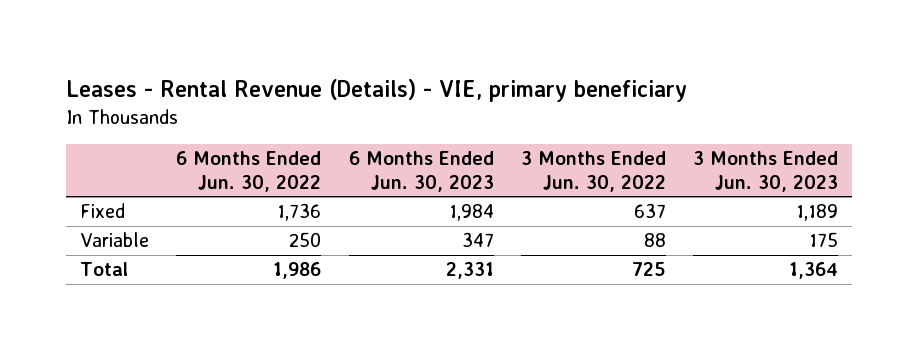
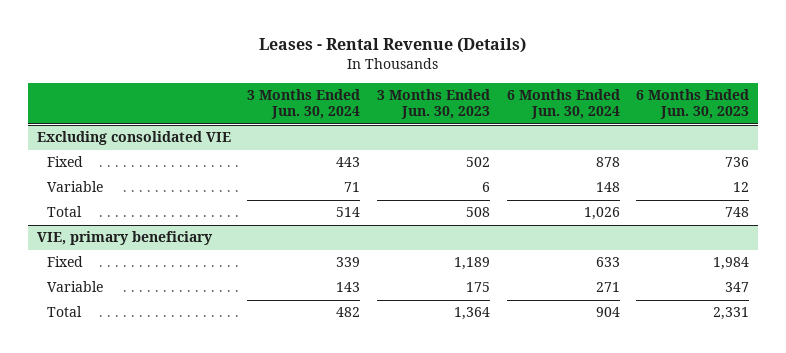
- Leases - Rental Revenue (Details) - VIE, primary beneficiary
+ Leases - Rental Revenue (Details)
- | 6 Months Ended Jun. 30, 2022 | 6 Months Ended Jun. 30, 2023 | 3 Months Ended Jun. 30, 2022 | 3 Months Ended Jun. 30, 2023
+ | 3 Months Ended Jun. 30, 2024 | 3 Months Ended Jun. 30, 2023 | 6 Months Ended Jun. 30, 2024 | 6 Months Ended Jun. 30, 2023
+ Excluding consolidated VIE
+ Fixed | 443 | 502 | 878 | 736
+ Variable | 71 | 6 | 148 | 12
+ Total | 514 | 508 | 1,026 | 748
+ VIE, primary beneficiary

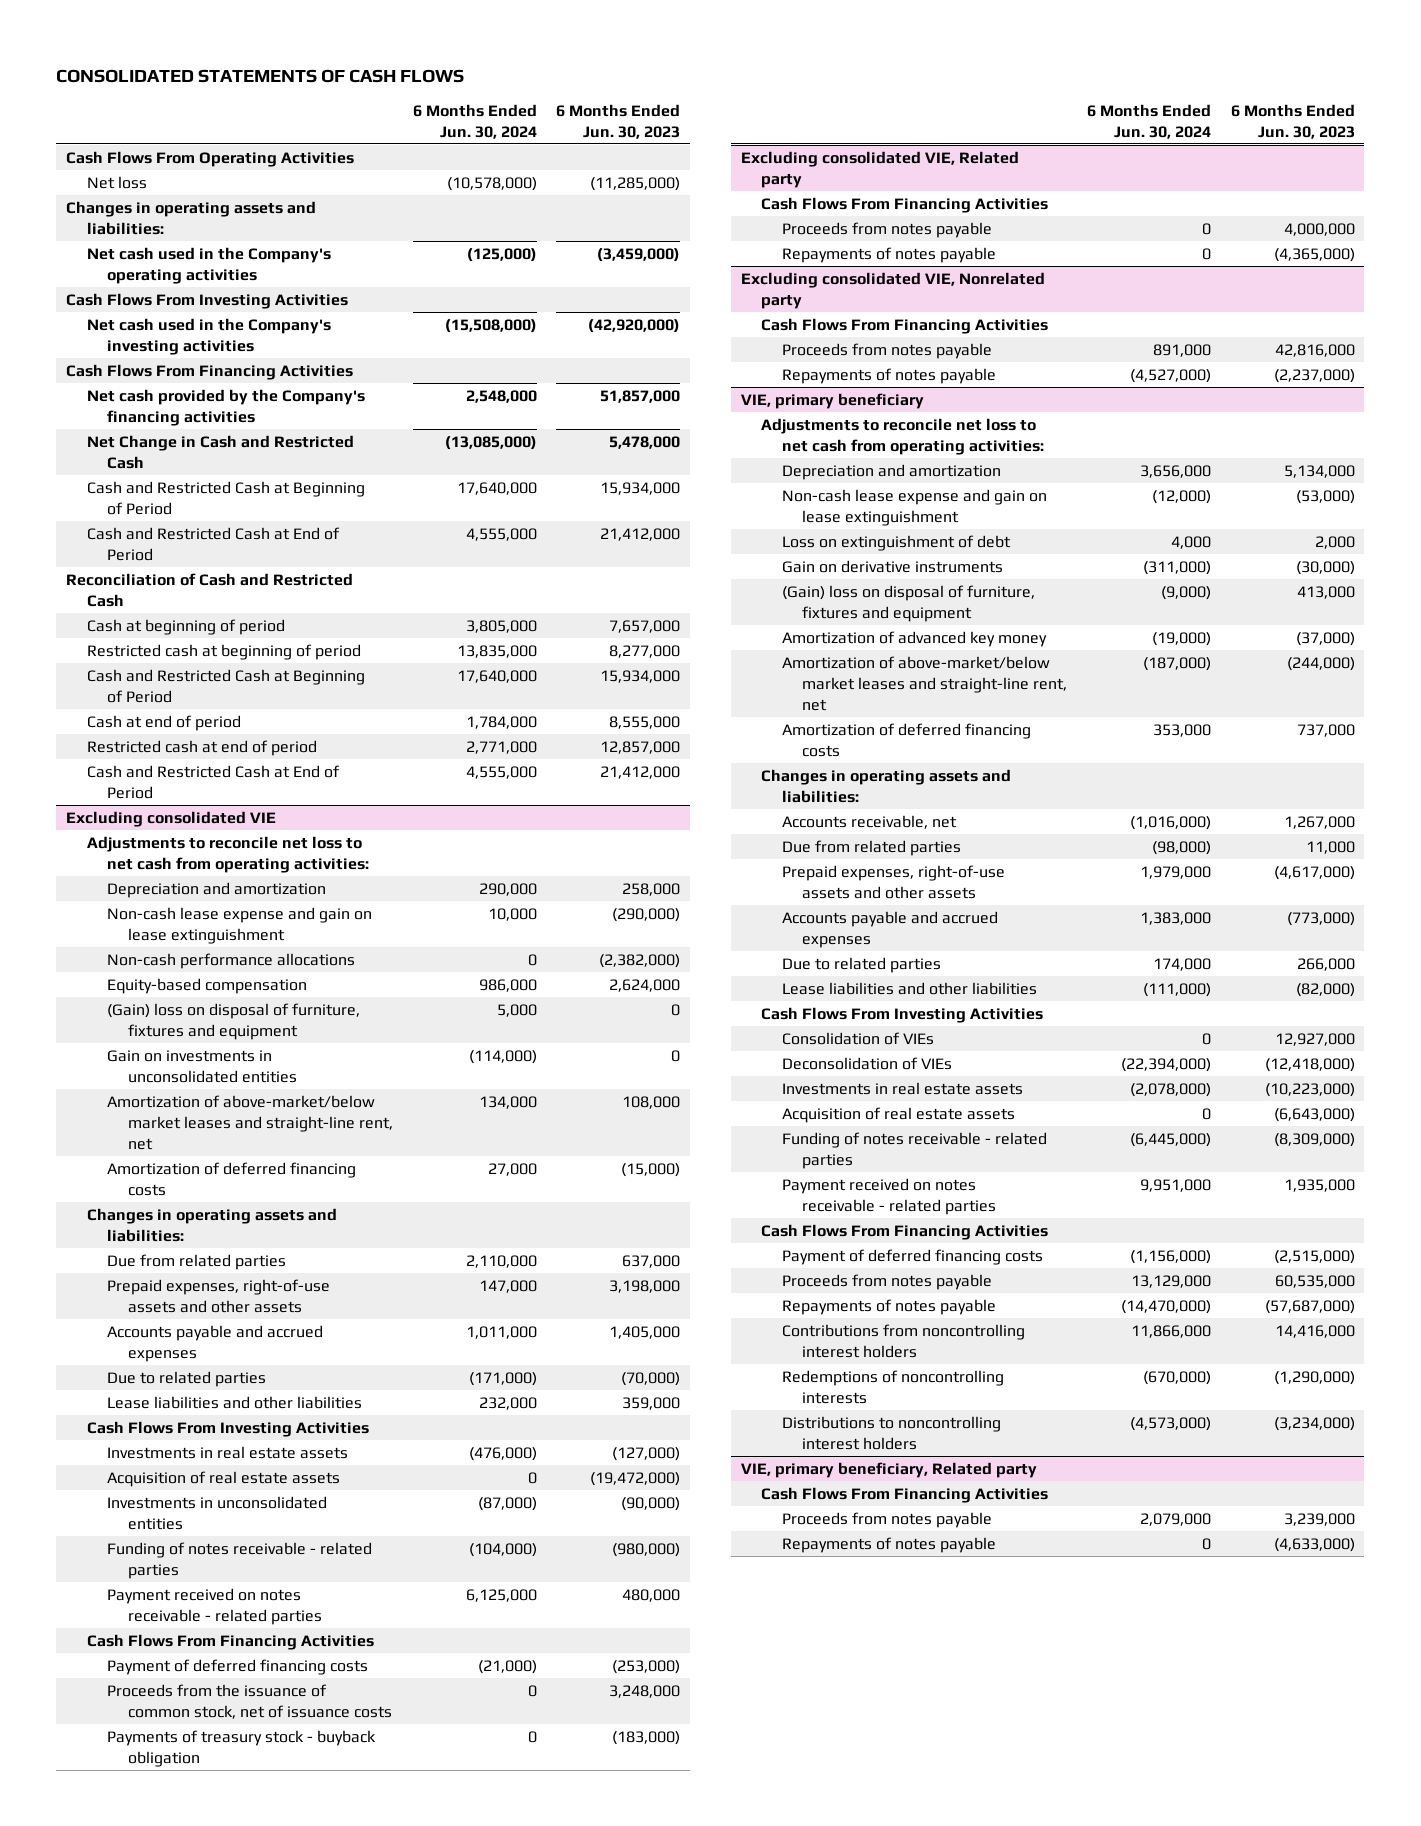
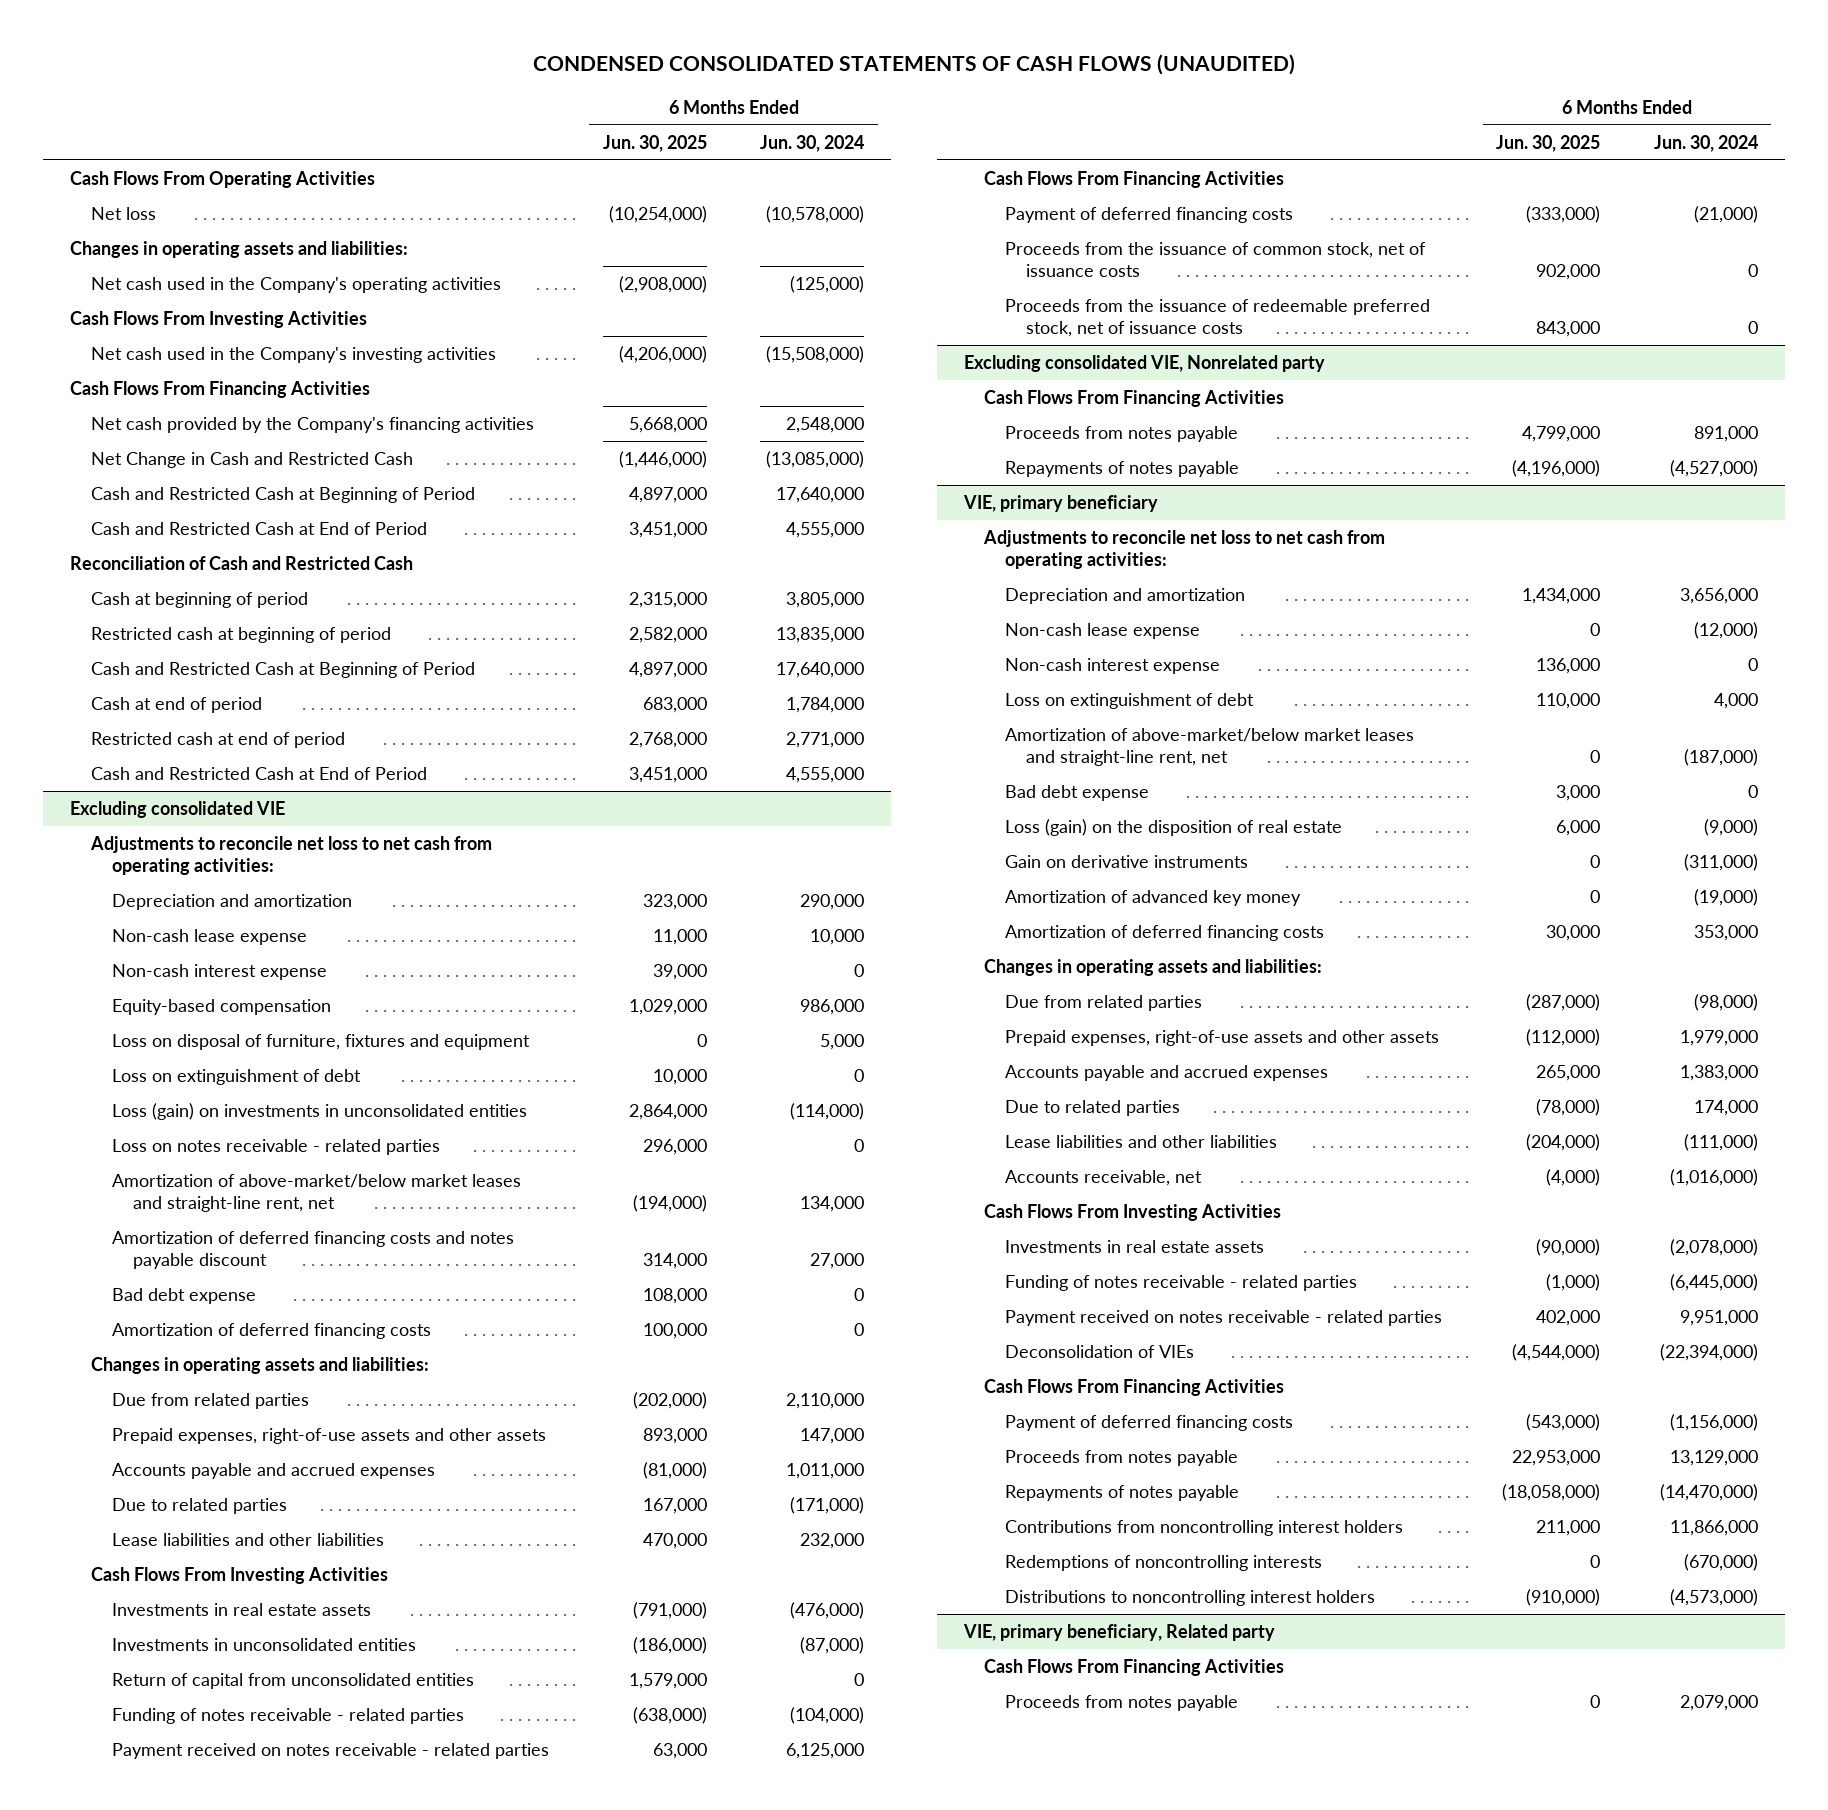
- CONSOLIDATED STATEMENTS OF CASH FLOWS
+ CONDENSED CONSOLIDATED STATEMENTS OF CASH FLOWS (UNAUDITED)
- | 6 Months Ended Jun. 30, 2024 | 6 Months Ended Jun. 30, 2023
+ | 6 Months Ended Jun. 30, 2025 | 6 Months Ended Jun. 30, 2024
@ Excluding consolidated VIE
- Non-cash lease expense and gain on lease extinguishment | 10,000 | (290,000)
- Non-cash performance allocations | 0 | (2,382,000)
+ Non-cash lease expense | 11,000 | 10,000
+ Non-cash interest expense | 39,000 | 0
- (Gain) loss on disposal of furniture, fixtures and equipment | 5,000 | 0
- Gain on investments in unconsolidated entities | (114,000) | 0
+ Loss on disposal of furniture, fixtures and equipment | 0 | 5,000
+ Loss on extinguishment of debt | 10,000 | 0
+ Loss (gain) on investments in unconsolidated entities | 2,864,000 | (114,000)
+ Loss on notes receivable - related parties | 296,000 | 0
- Amortization of deferred financing costs | 27,000 | (15,000)
+ Amortization of deferred financing costs and notes payable discount | 314,000 | 27,000
+ Bad debt expense | 108,000 | 0
+ Amortization of deferred financing costs | 100,000 | 0
- Acquisition of real estate assets | 0 | (19,472,000)
+ Return of capital from unconsolidated entities | 1,579,000 | 0
- Payments of treasury stock - buyback obligation | 0 | (183,000)
- Excluding consolidated VIE, Related party
- Cash Flows From Financing Activities
- Proceeds from notes payable | 0 | 4,000,000
- Repayments of notes payable | 0 | (4,365,000)
@ Excluding consolidated VIE
+ Proceeds from the issuance of redeemable preferred stock, net of issuance costs | 843,000 | 0
@ VIE, primary beneficiary
- Non-cash lease expense and gain on lease extinguishment | (12,000) | (53,000)
+ Non-cash lease expense | 0 | (12,000)
+ Non-cash interest expense | 136,000 | 0
moved up: Amortization of above-market/below market leases and straight-line rent, net | 0 | (187,000)
+ Bad debt expense | 3,000 | 0
+ Loss (gain) on the disposition of real estate | 6,000 | (9,000)
- (Gain) loss on disposal of furniture, fixtures and equipment | (9,000) | 413,000
moved down: Accounts receivable, net | (4,000) | (1,016,000)
- Consolidation of VIEs | 0 | 12,927,000
- Acquisition of real estate assets | 0 | (6,643,000)
moved down: Deconsolidation of VIEs | (4,544,000) | (22,394,000)
@ VIE, primary beneficiary, Related party
- Repayments of notes payable | 0 | (4,633,000)

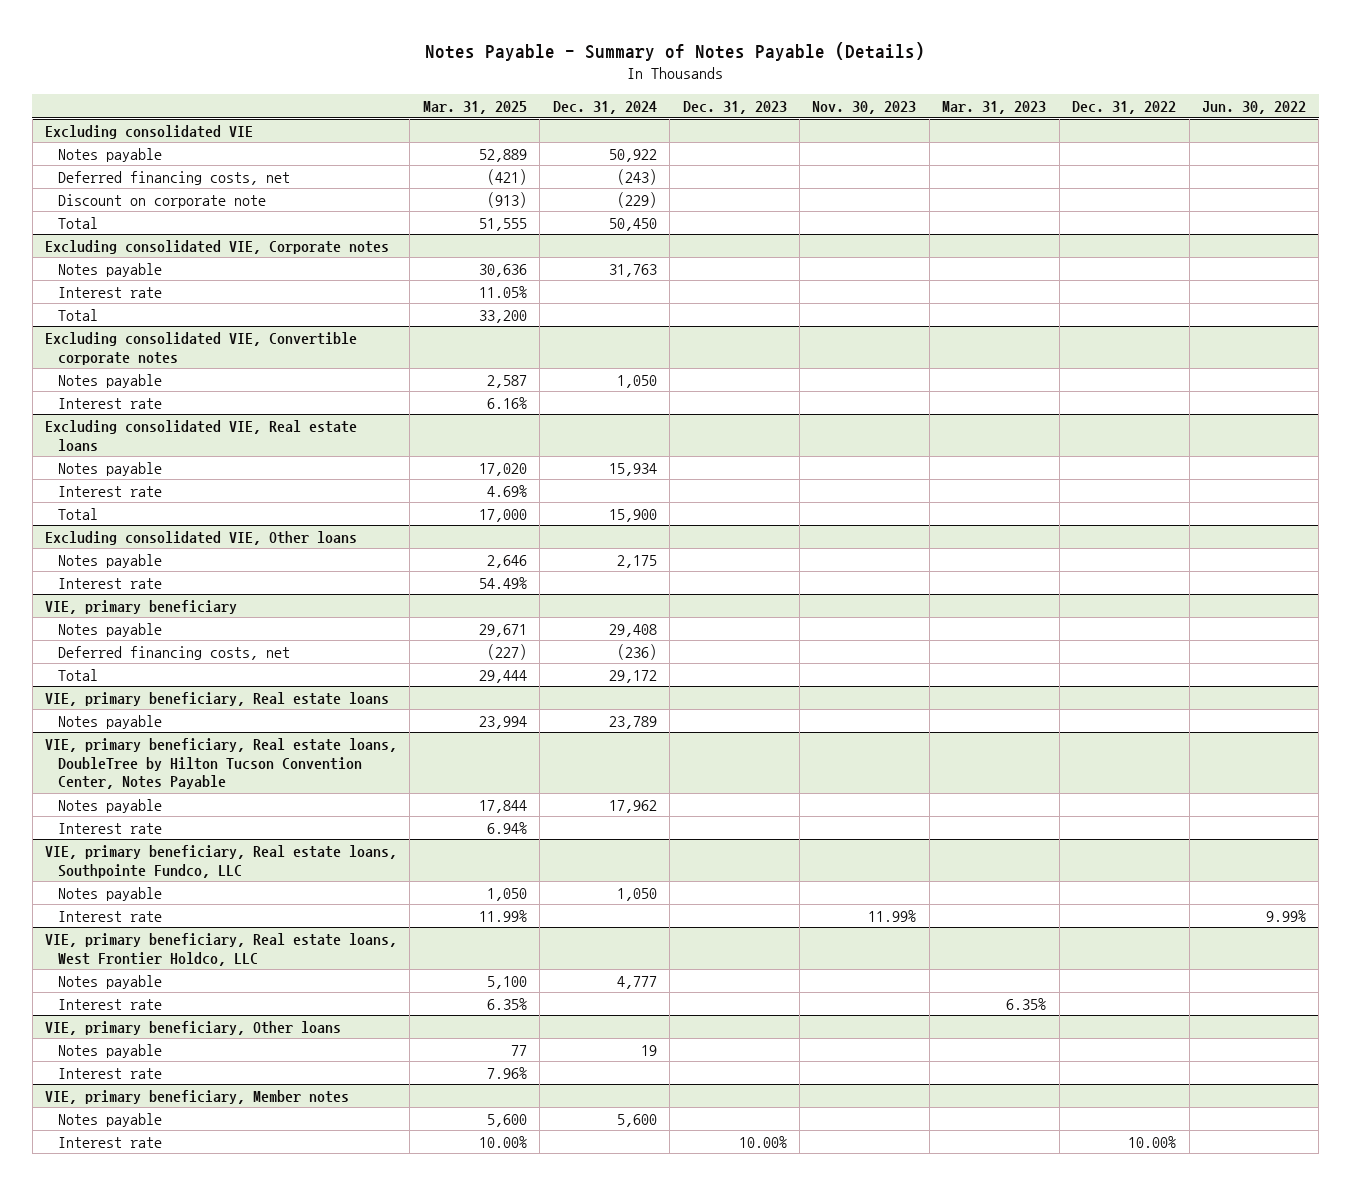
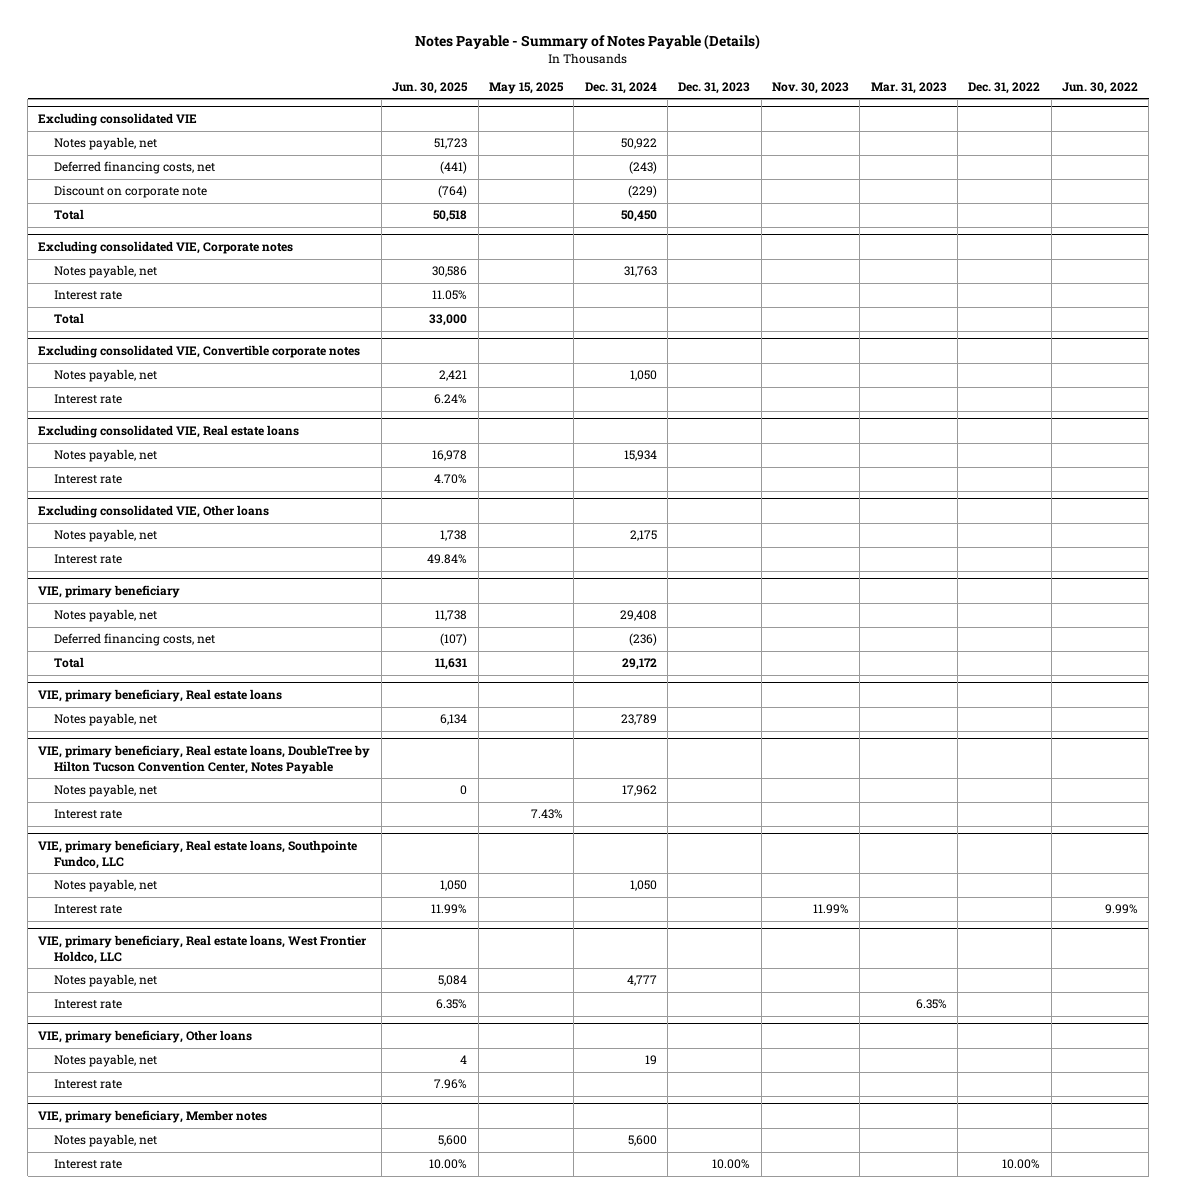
- | Mar. 31, 2025 | Dec. 31, 2024 | Dec. 31, 2023 | Nov. 30, 2023 | Mar. 31, 2023 | Dec. 31, 2022 | Jun. 30, 2022
+ | Jun. 30, 2025 | May 15, 2025 | Dec. 31, 2024 | Dec. 31, 2023 | Nov. 30, 2023 | Mar. 31, 2023 | Dec. 31, 2022 | Jun. 30, 2022
@ Excluding consolidated VIE
- Notes payable | 52,889 | 50,922 | | | | |
+ Notes payable, net | 51,723 | | 50,922 | | | | |
@ Excluding consolidated VIE, Corporate notes
- Notes payable | 30,636 | 31,763 | | | | |
+ Notes payable, net | 30,586 | | 31,763 | | | | |
@ Excluding consolidated VIE, Convertible corporate notes
- Notes payable | 2,587 | 1,050 | | | | |
+ Notes payable, net | 2,421 | | 1,050 | | | | |
@ Excluding consolidated VIE, Real estate loans
- Notes payable | 17,020 | 15,934 | | | | |
+ Notes payable, net | 16,978 | | 15,934 | | | | |
- Total | 17,000 | 15,900 | | | | |
@ Excluding consolidated VIE, Other loans
- Notes payable | 2,646 | 2,175 | | | | |
+ Notes payable, net | 1,738 | | 2,175 | | | | |
@ VIE, primary beneficiary
- Notes payable | 29,671 | 29,408 | | | | |
+ Notes payable, net | 11,738 | | 29,408 | | | | |
@ VIE, primary beneficiary, Real estate loans
- Notes payable | 23,994 | 23,789 | | | | |
+ Notes payable, net | 6,134 | | 23,789 | | | | |
@ VIE, primary beneficiary, Real estate loans, DoubleTree by Hilton Tucson Convention Center, Notes Payable
- Notes payable | 17,844 | 17,962 | | | | |
+ Notes payable, net | 0 | | 17,962 | | | | |
@ VIE, primary beneficiary, Real estate loans, Southpointe Fundco, LLC
- Notes payable | 1,050 | 1,050 | | | | |
+ Notes payable, net | 1,050 | | 1,050 | | | | |
@ VIE, primary beneficiary, Real estate loans, West Frontier Holdco, LLC
- Notes payable | 5,100 | 4,777 | | | | |
+ Notes payable, net | 5,084 | | 4,777 | | | | |
@ VIE, primary beneficiary, Other loans
- Notes payable | 77 | 19 | | | | |
+ Notes payable, net | 4 | | 19 | | | | |
@ VIE, primary beneficiary, Member notes
- Notes payable | 5,600 | 5,600 | | | | |
+ Notes payable, net | 5,600 | | 5,600 | | | | |

